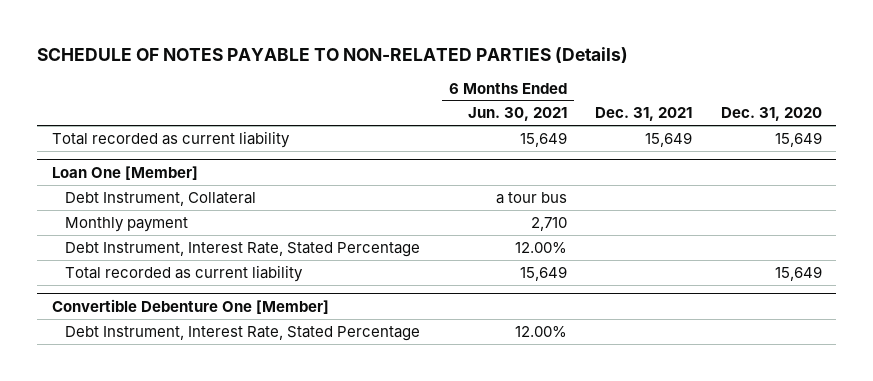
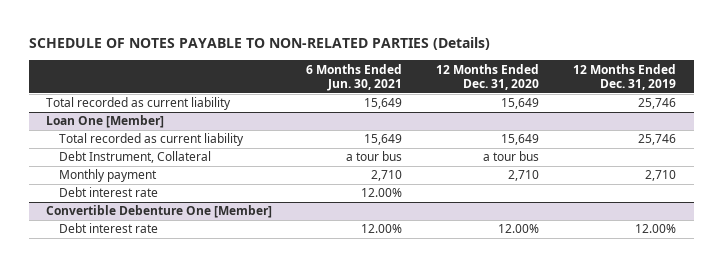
- | 6 Months Ended Jun. 30, 2021 | Dec. 31, 2021 | Dec. 31, 2020
+ | 6 Months Ended Jun. 30, 2021 | 12 Months Ended Dec. 31, 2020 | 12 Months Ended Dec. 31, 2019
@ Loan One [Member]
moved up: Total recorded as current liability | 15,649 | 15,649 | 25,746
- Debt Instrument, Interest Rate, Stated Percentage | 12.00% | |
+ Debt interest rate | 12.00% | |
@ Convertible Debenture One [Member]
- Debt Instrument, Interest Rate, Stated Percentage | 12.00% | |
+ Debt interest rate | 12.00% | 12.00% | 12.00%

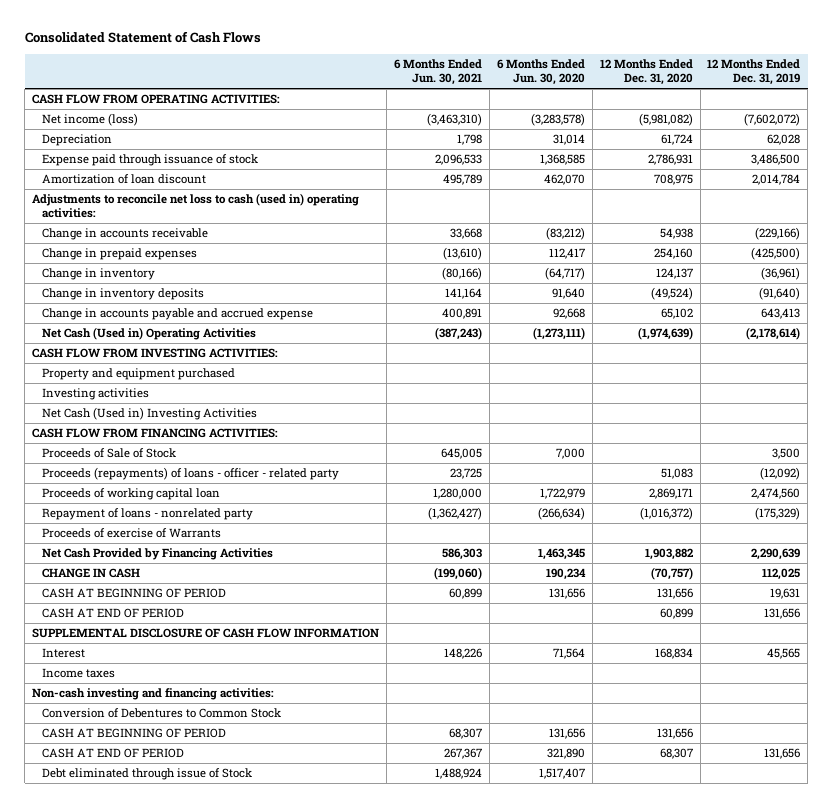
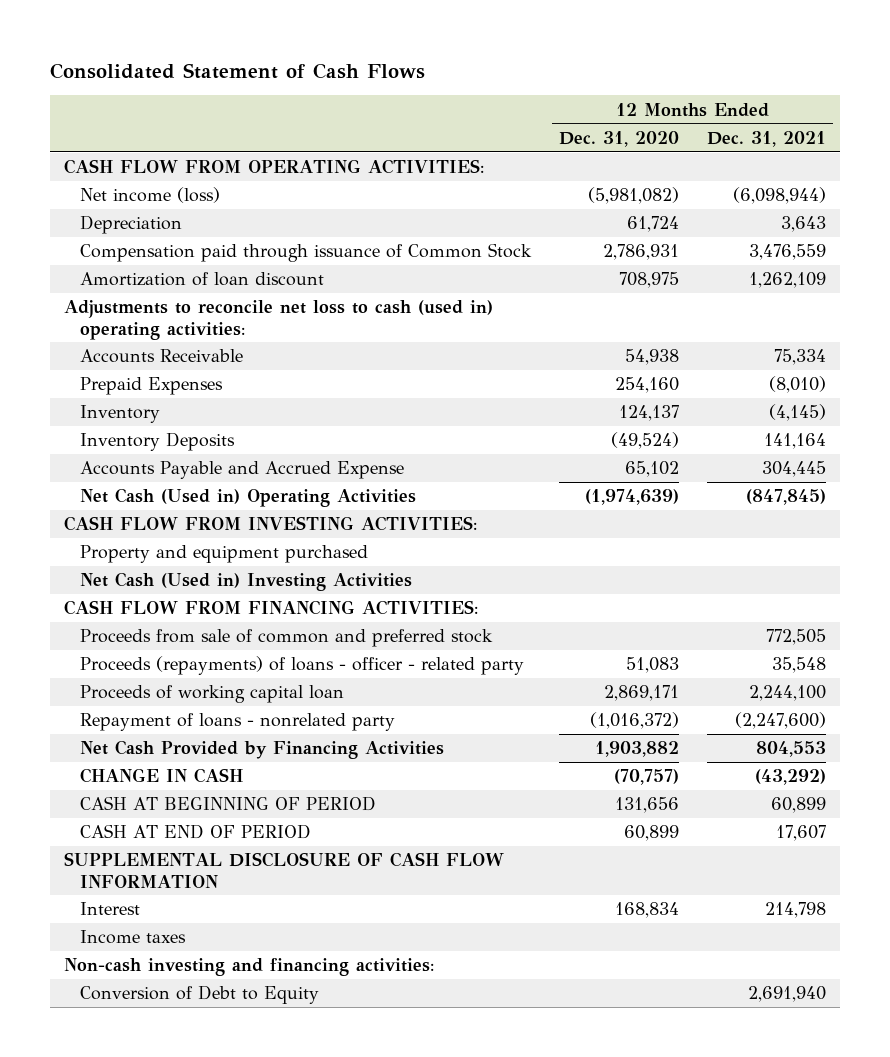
- | 6 Months Ended Jun. 30, 2021 | 6 Months Ended Jun. 30, 2020 | 12 Months Ended Dec. 31, 2020 | 12 Months Ended Dec. 31, 2019
+ | 12 Months Ended Dec. 31, 2020 | 12 Months Ended Dec. 31, 2021
- Expense paid through issuance of stock | 2,096,533 | 1,368,585 | 2,786,931 | 3,486,500
+ Compensation paid through issuance of Common Stock | 2,786,931 | 3,476,559
- Change in accounts receivable | 33,668 | (83,212) | 54,938 | (229,166)
- Change in prepaid expenses | (13,610) | 112,417 | 254,160 | (425,500)
- Change in inventory | (80,166) | (64,717) | 124,137 | (36,961)
- Change in inventory deposits | 141,164 | 91,640 | (49,524) | (91,640)
- Change in accounts payable and accrued expense | 400,891 | 92,668 | 65,102 | 643,413
+ Accounts Receivable | 54,938 | 75,334
+ Prepaid Expenses | 254,160 | (8,010)
+ Inventory | 124,137 | (4,145)
+ Inventory Deposits | (49,524) | 141,164
+ Accounts Payable and Accrued Expense | 65,102 | 304,445
- Investing activities
- Proceeds of Sale of Stock | 645,005 | 7,000 | | 3,500
+ Proceeds from sale of common and preferred stock | | 772,505
- Proceeds of exercise of Warrants
- Conversion of Debentures to Common Stock
- CASH AT BEGINNING OF PERIOD | 68,307 | 131,656 | 131,656 |
- CASH AT END OF PERIOD | 267,367 | 321,890 | 68,307 | 131,656
- Debt eliminated through issue of Stock | 1,488,924 | 1,517,407 | |
+ Conversion of Debt to Equity | | 2,691,940

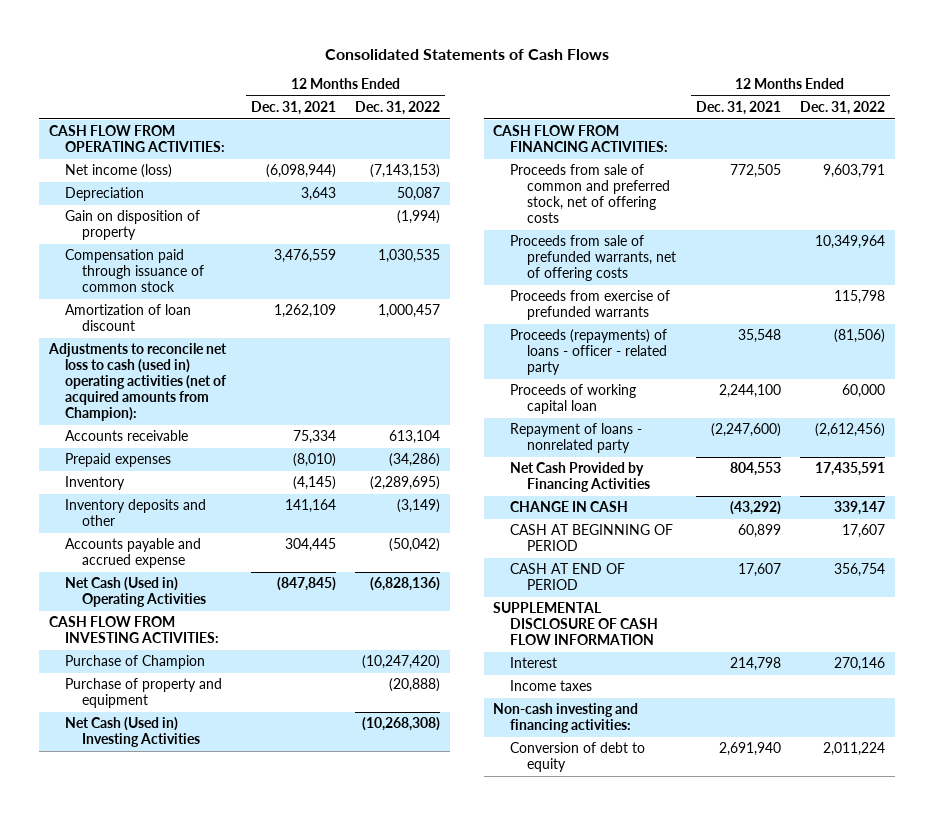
- Consolidated Statement of Cash Flows
+ Consolidated Statements of Cash Flows
- | 12 Months Ended Dec. 31, 2020 | 12 Months Ended Dec. 31, 2021
+ | 12 Months Ended Dec. 31, 2021 | 12 Months Ended Dec. 31, 2022
- Compensation paid through issuance of Common Stock | 2,786,931 | 3,476,559
+ Gain on disposition of property | | (1,994)
+ Compensation paid through issuance of common stock | 3,476,559 | 1,030,535
- Adjustments to reconcile net loss to cash (used in) operating activities:
- Accounts Receivable | 54,938 | 75,334
- Prepaid Expenses | 254,160 | (8,010)
+ Adjustments to reconcile net loss to cash (used in) operating activities (net of acquired amounts from Champion):
+ Accounts receivable | 75,334 | 613,104
+ Prepaid expenses | (8,010) | (34,286)
- Inventory Deposits | (49,524) | 141,164
- Accounts Payable and Accrued Expense | 65,102 | 304,445
+ Inventory deposits and other | 141,164 | (3,149)
+ Accounts payable and accrued expense | 304,445 | (50,042)
- Property and equipment purchased
+ Purchase of Champion | | (10,247,420)
+ Purchase of property and equipment | | (20,888)
- Proceeds from sale of common and preferred stock | | 772,505
+ Proceeds from sale of common and preferred stock, net of offering costs | 772,505 | 9,603,791
+ Proceeds from sale of prefunded warrants, net of offering costs | | 10,349,964
+ Proceeds from exercise of prefunded warrants | | 115,798
- Conversion of Debt to Equity | | 2,691,940
+ Conversion of debt to equity | 2,691,940 | 2,011,224

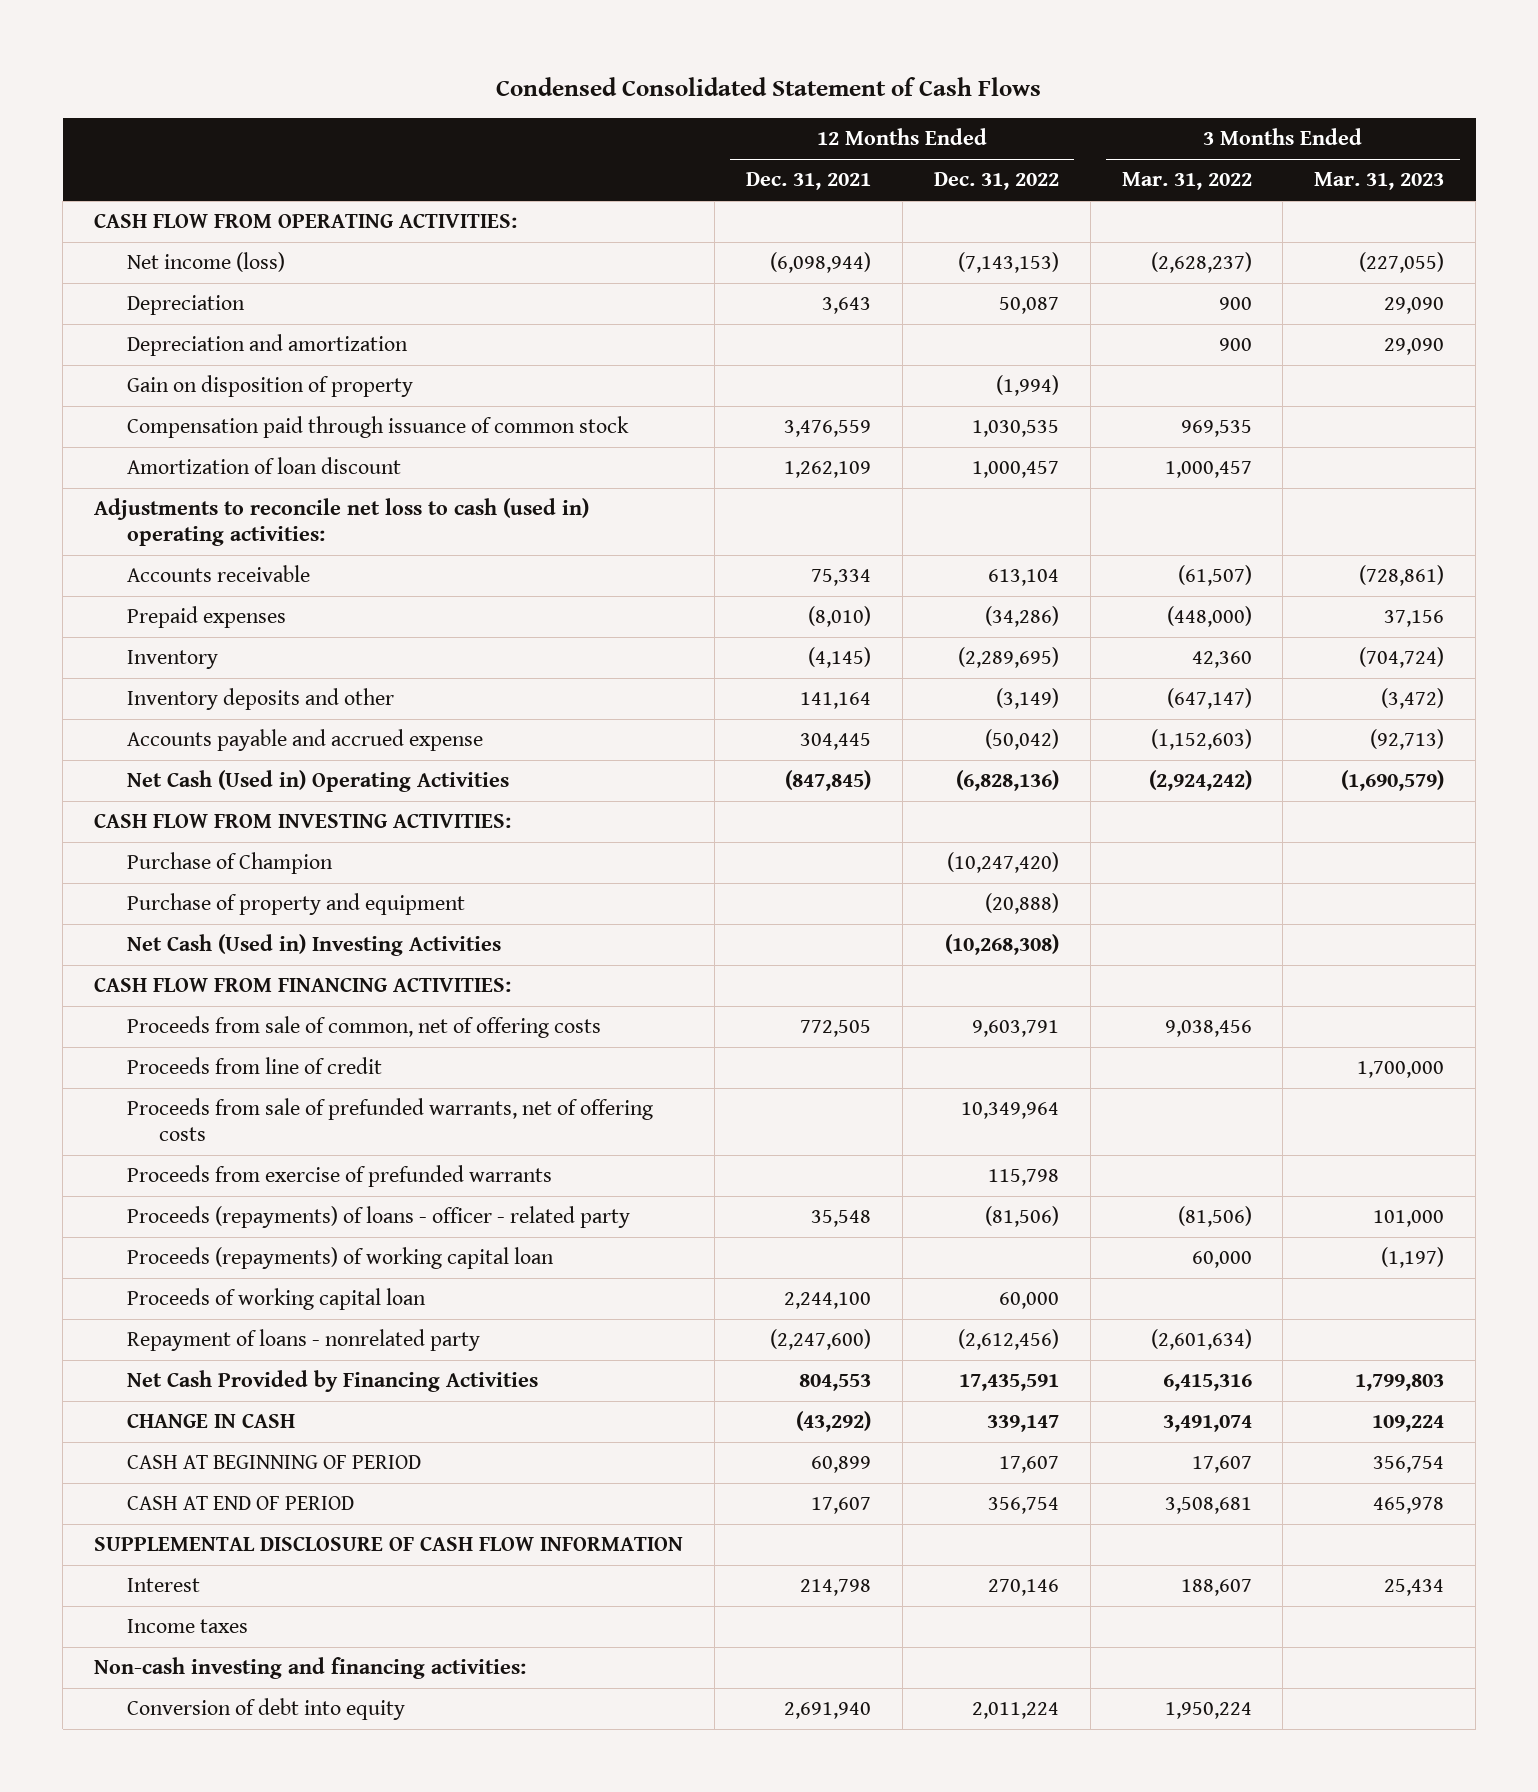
- Consolidated Statements of Cash Flows
+ Condensed Consolidated Statement of Cash Flows
- | 12 Months Ended Dec. 31, 2021 | 12 Months Ended Dec. 31, 2022
+ | 12 Months Ended Dec. 31, 2021 | 12 Months Ended Dec. 31, 2022 | 3 Months Ended Mar. 31, 2022 | 3 Months Ended Mar. 31, 2023
+ Depreciation and amortization | | | 900 | 29,090
- Adjustments to reconcile net loss to cash (used in) operating activities (net of acquired amounts from Champion):
+ Adjustments to reconcile net loss to cash (used in) operating activities:
- Proceeds from sale of common and preferred stock, net of offering costs | 772,505 | 9,603,791
+ Proceeds from sale of common, net of offering costs | 772,505 | 9,603,791 | 9,038,456 |
+ Proceeds from line of credit | | | | 1,700,000
+ Proceeds (repayments) of working capital loan | | | 60,000 | (1,197)
- Conversion of debt to equity | 2,691,940 | 2,011,224
+ Conversion of debt into equity | 2,691,940 | 2,011,224 | 1,950,224 |

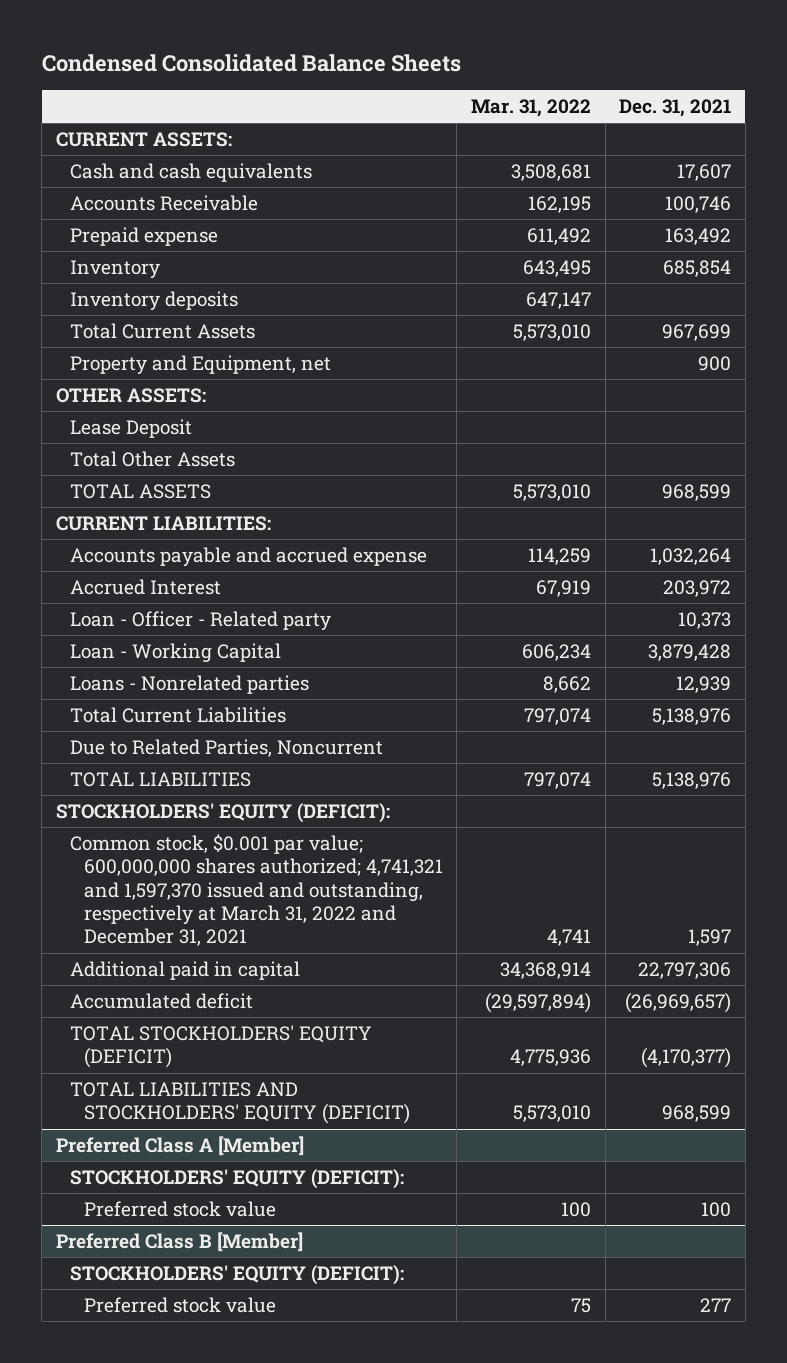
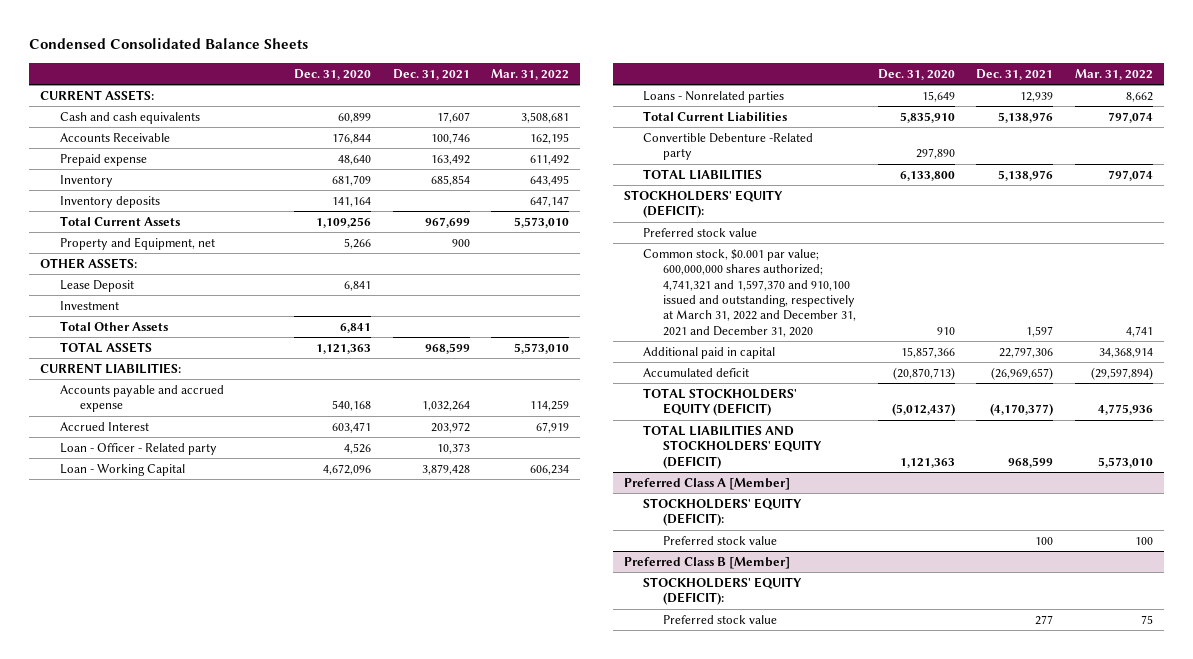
- | Mar. 31, 2022 | Dec. 31, 2021
+ | Dec. 31, 2020 | Dec. 31, 2021 | Mar. 31, 2022
+ Investment
- Due to Related Parties, Noncurrent
+ Convertible Debenture -Related party | 297,890 | |
- Common stock, $0.001 par value; 600,000,000 shares authorized; 4,741,321 and 1,597,370 issued and outstanding, respectively at March 31, 2022 and December 31, 2021 | 4,741 | 1,597
+ Preferred stock value
+ Common stock, $0.001 par value; 600,000,000 shares authorized; 4,741,321 and 1,597,370 and 910,100 issued and outstanding, respectively at March 31, 2022 and December 31, 2021 and December 31, 2020 | 910 | 1,597 | 4,741

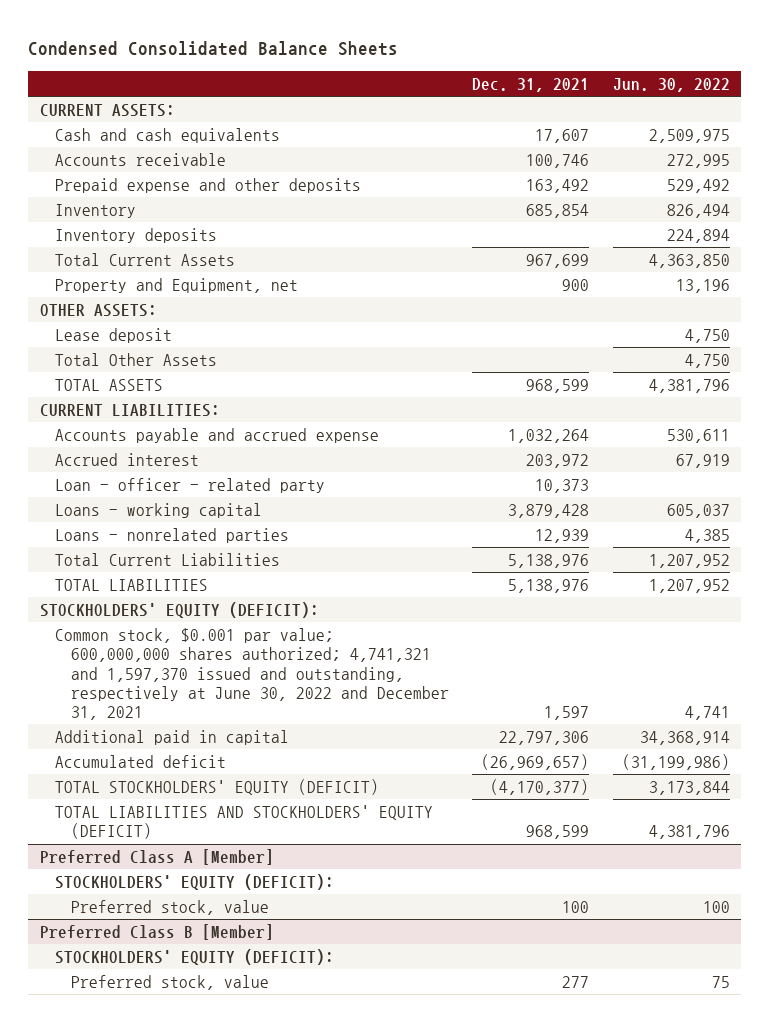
- | Dec. 31, 2020 | Dec. 31, 2021 | Mar. 31, 2022
+ | Dec. 31, 2021 | Jun. 30, 2022
- Accounts Receivable | 176,844 | 100,746 | 162,195
- Prepaid expense | 48,640 | 163,492 | 611,492
+ Accounts receivable | 100,746 | 272,995
+ Prepaid expense and other deposits | 163,492 | 529,492
- Lease Deposit | 6,841 | |
- Investment
+ Lease deposit | | 4,750
- Accrued Interest | 603,471 | 203,972 | 67,919
- Loan - Officer - Related party | 4,526 | 10,373 |
- Loan - Working Capital | 4,672,096 | 3,879,428 | 606,234
- Loans - Nonrelated parties | 15,649 | 12,939 | 8,662
+ Accrued interest | 203,972 | 67,919
+ Loan - officer - related party | 10,373 |
+ Loans - working capital | 3,879,428 | 605,037
+ Loans - nonrelated parties | 12,939 | 4,385
- Convertible Debenture -Related party | 297,890 | |
- Preferred stock value
- Common stock, $0.001 par value; 600,000,000 shares authorized; 4,741,321 and 1,597,370 and 910,100 issued and outstanding, respectively at March 31, 2022 and December 31, 2021 and December 31, 2020 | 910 | 1,597 | 4,741
+ Common stock, $0.001 par value; 600,000,000 shares authorized; 4,741,321 and 1,597,370 issued and outstanding, respectively at June 30, 2022 and December 31, 2021 | 1,597 | 4,741
@ Preferred Class A [Member]
- Preferred stock value | | 100 | 100
+ Preferred stock, value | 100 | 100
@ Preferred Class B [Member]
- Preferred stock value | | 277 | 75
+ Preferred stock, value | 277 | 75

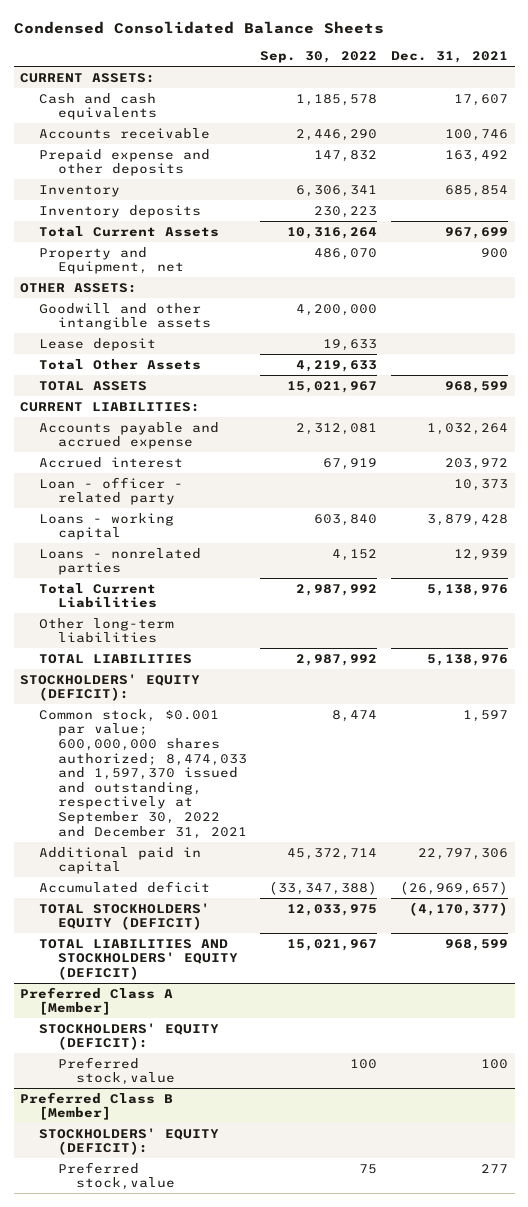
- | Dec. 31, 2021 | Jun. 30, 2022
+ | Sep. 30, 2022 | Dec. 31, 2021
+ Goodwill and other intangible assets | 4,200,000 |
+ Other long-term liabilities
- Common stock, $0.001 par value; 600,000,000 shares authorized; 4,741,321 and 1,597,370 issued and outstanding, respectively at June 30, 2022 and December 31, 2021 | 1,597 | 4,741
+ Common stock, $0.001 par value; 600,000,000 shares authorized; 8,474,033 and 1,597,370 issued and outstanding, respectively at September 30, 2022 and December 31, 2021 | 8,474 | 1,597
@ Preferred Class A [Member]
- Preferred stock, value | 100 | 100
+ Preferred stock,value | 100 | 100
@ Preferred Class B [Member]
- Preferred stock, value | 277 | 75
+ Preferred stock,value | 75 | 277

